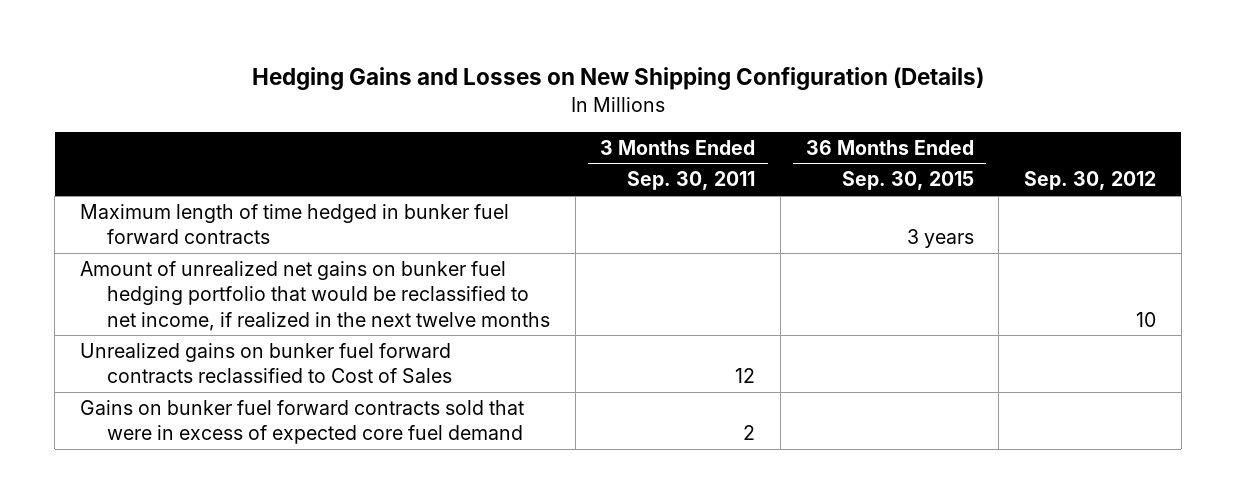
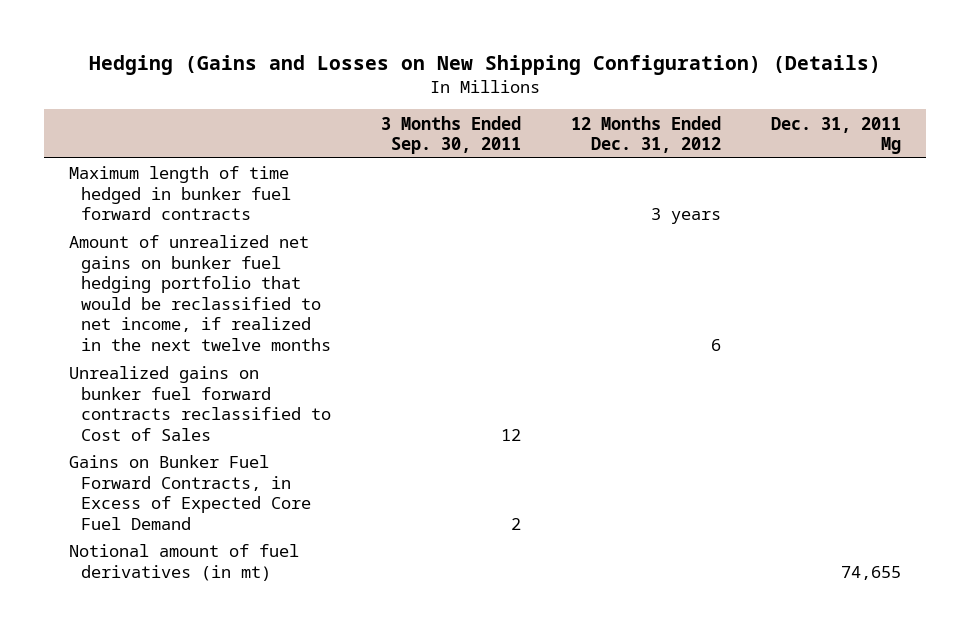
- Hedging Gains and Losses on New Shipping Configuration (Details)
+ Hedging (Gains and Losses on New Shipping Configuration) (Details)
- | 3 Months Ended Sep. 30, 2011 | 36 Months Ended Sep. 30, 2015 | Sep. 30, 2012
+ | 3 Months Ended Sep. 30, 2011 | 12 Months Ended Dec. 31, 2012 | Dec. 31, 2011 Mg
- Gains on bunker fuel forward contracts sold that were in excess of expected core fuel demand | 2 | |
+ Gains on Bunker Fuel Forward Contracts, in Excess of Expected Core Fuel Demand | 2 | |
+ Notional amount of fuel derivatives (in mt) | | | 74,655

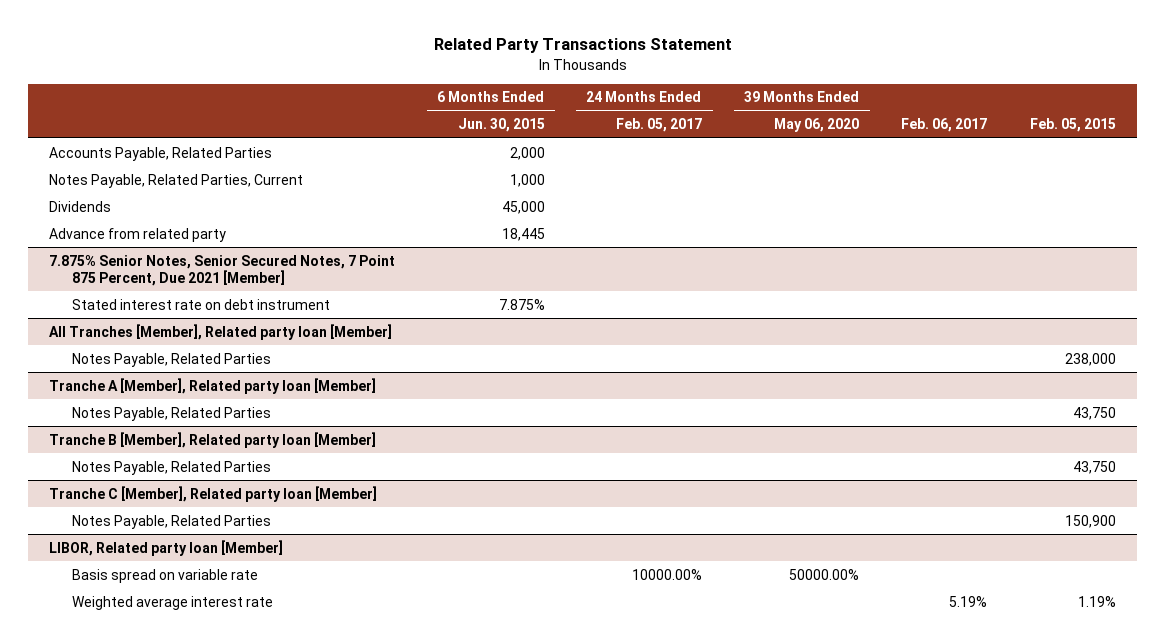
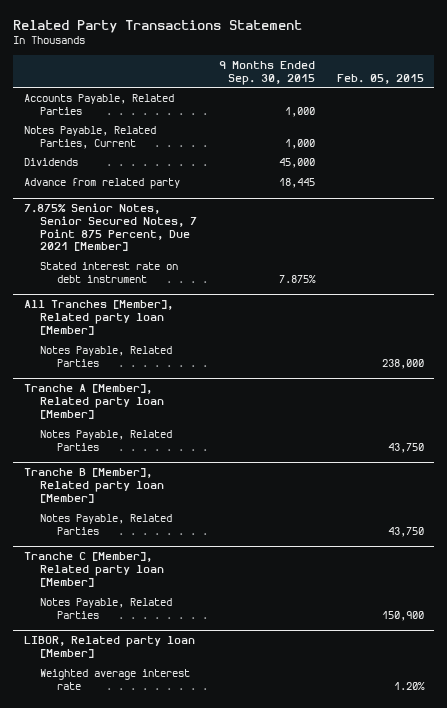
- | 6 Months Ended Jun. 30, 2015 | 24 Months Ended Feb. 05, 2017 | 39 Months Ended May 06, 2020 | Feb. 06, 2017 | Feb. 05, 2015
+ | 9 Months Ended Sep. 30, 2015 | Feb. 05, 2015
@ LIBOR, Related party loan [Member]
- Basis spread on variable rate | | 10000.00% | 50000.00% | |
- Weighted average interest rate | | | | 5.19% | 1.19%
+ Weighted average interest rate | | 1.20%

